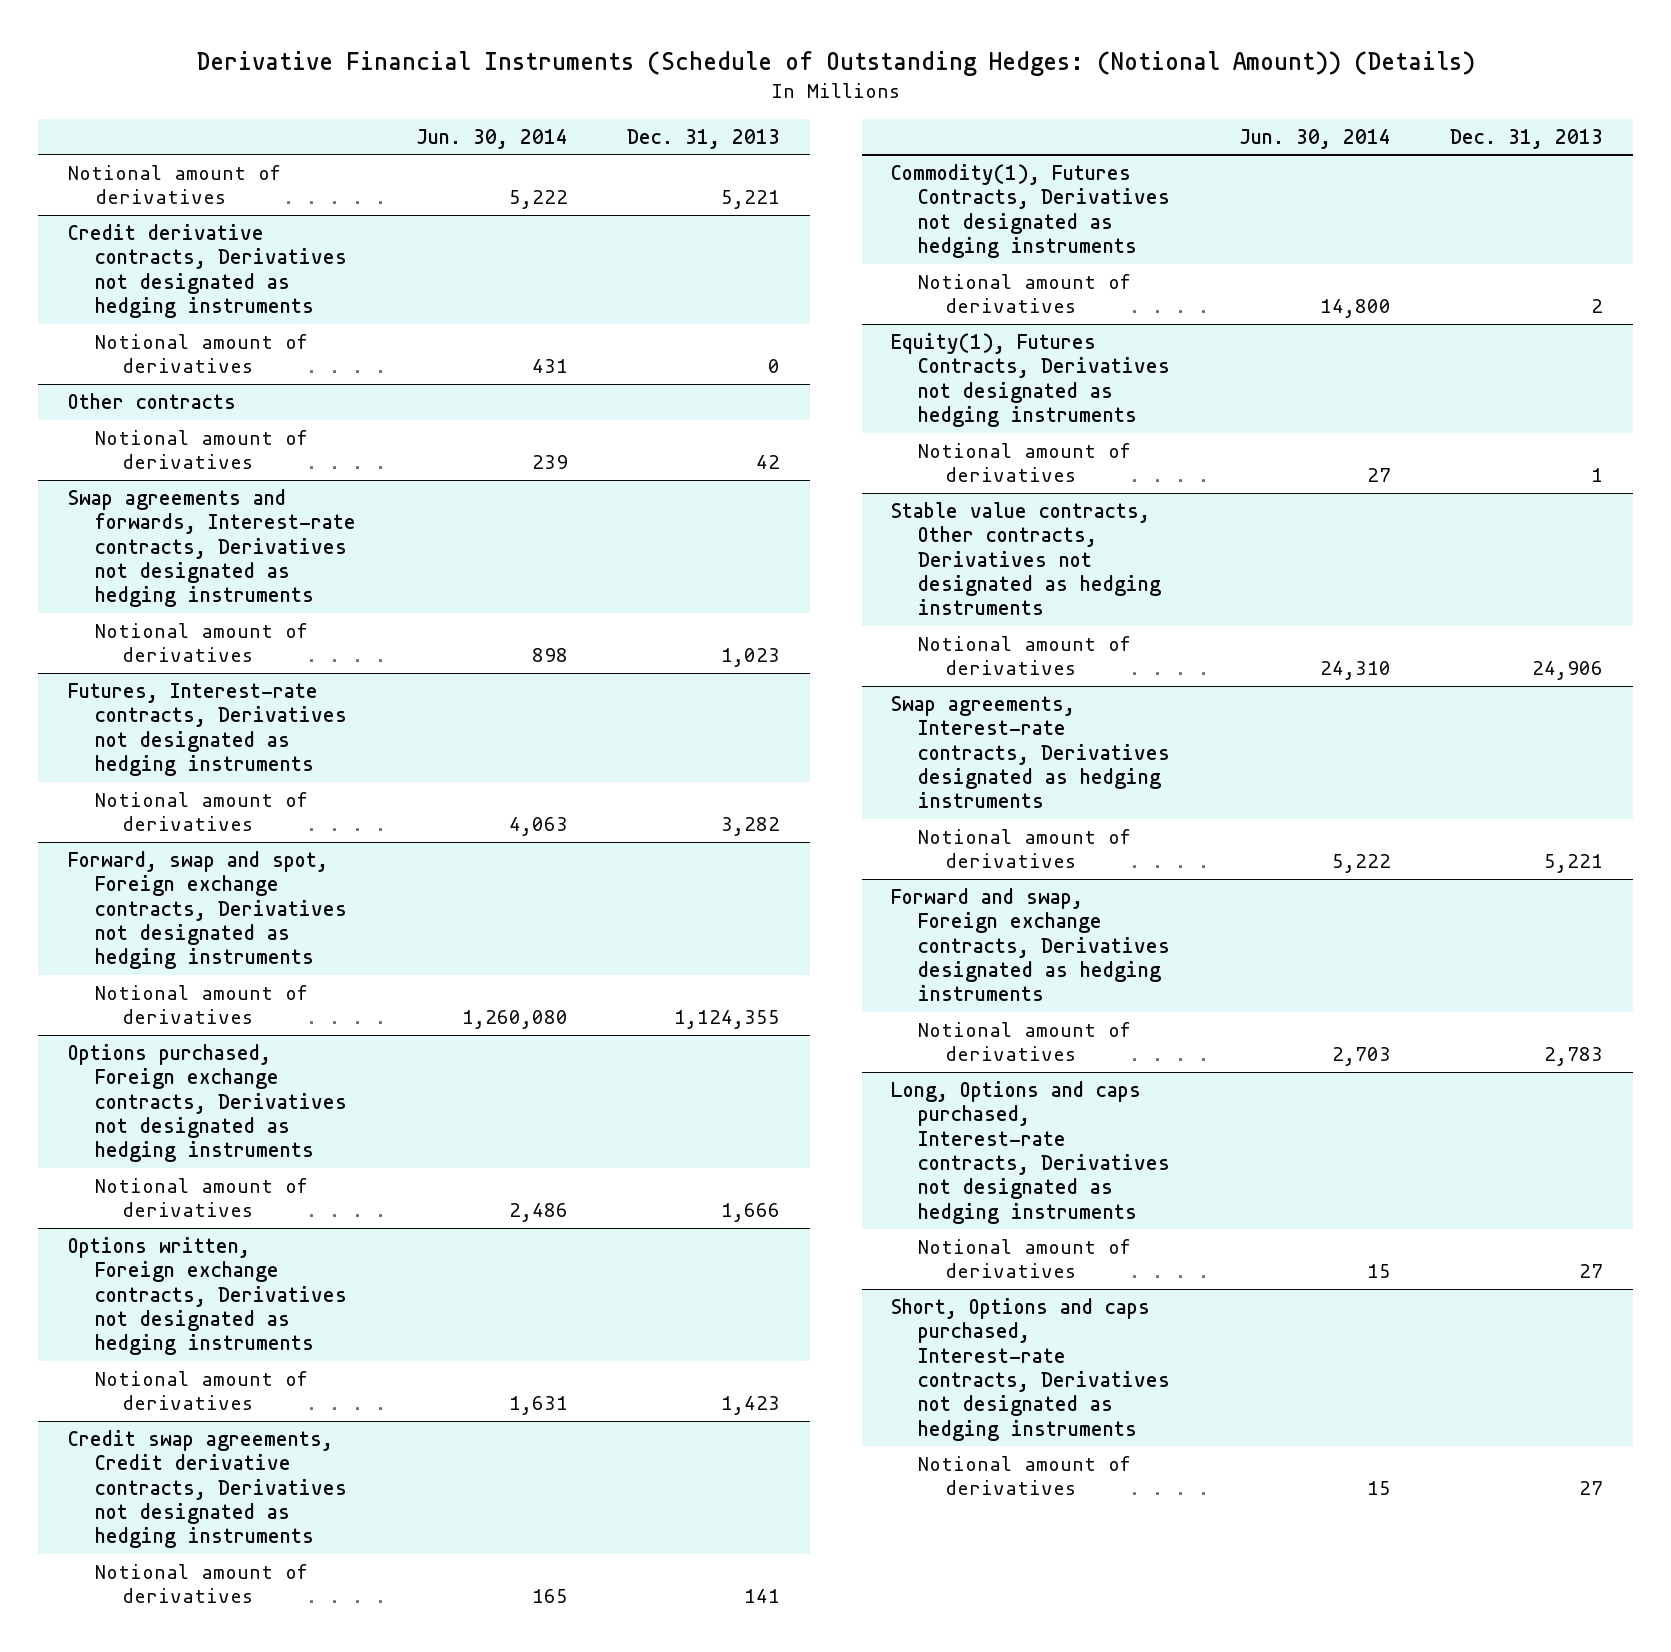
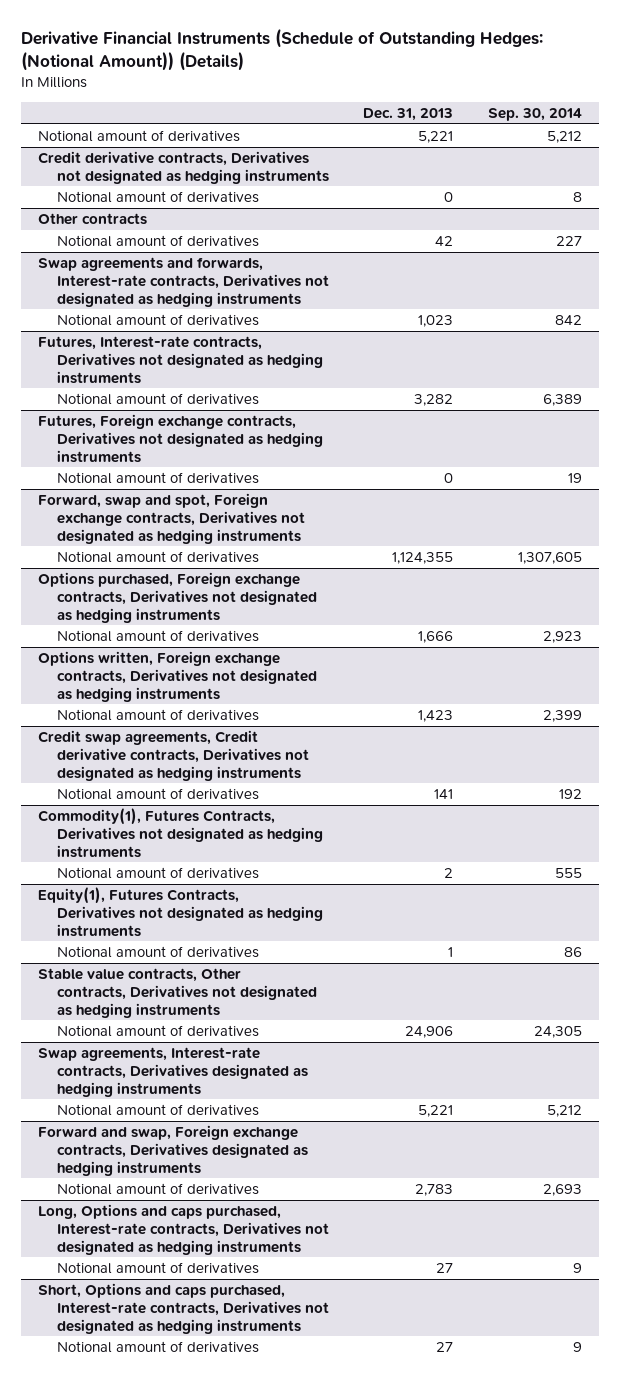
- | Jun. 30, 2014 | Dec. 31, 2013
+ | Dec. 31, 2013 | Sep. 30, 2014
+ Futures, Foreign exchange contracts, Derivatives not designated as hedging instruments
+ Notional amount of derivatives | 0 | 19

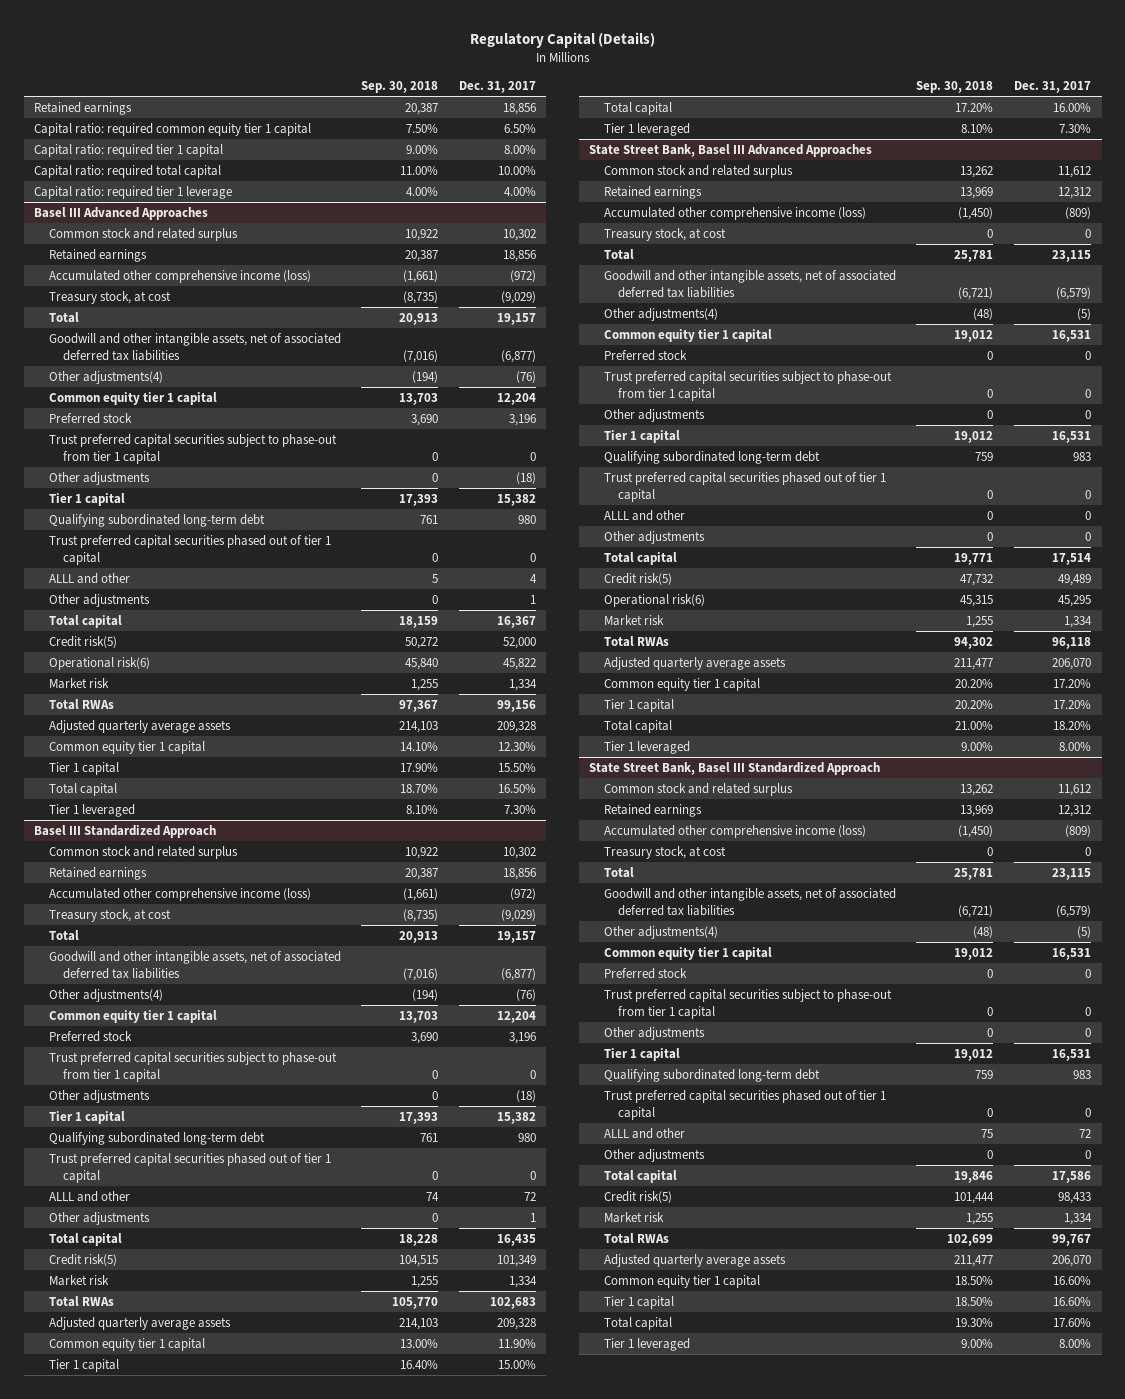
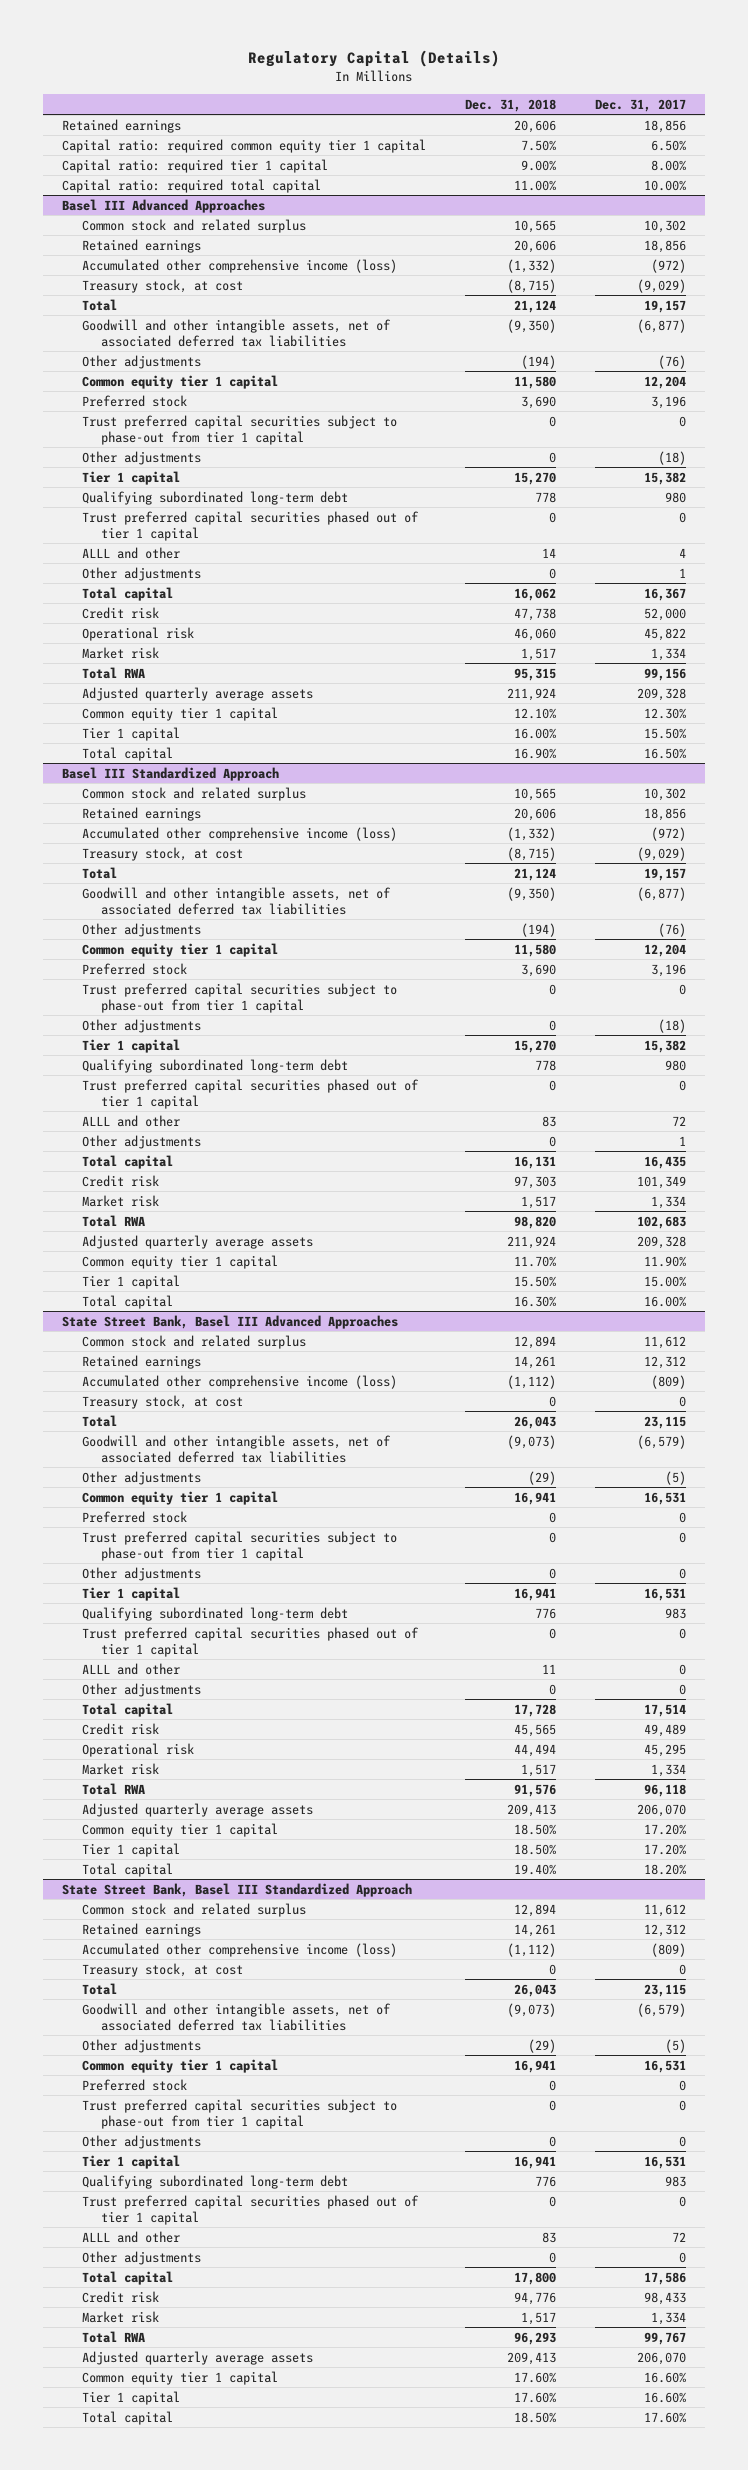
- | Sep. 30, 2018 | Dec. 31, 2017
+ | Dec. 31, 2018 | Dec. 31, 2017
- Capital ratio: required tier 1 leverage | 4.00% | 4.00%
@ Basel III Advanced Approaches
- Other adjustments(4) | (194) | (76)
+ Other adjustments | (194) | (76)
- Credit risk(5) | 50,272 | 52,000
- Operational risk(6) | 45,840 | 45,822
+ Credit risk | 47,738 | 52,000
+ Operational risk | 46,060 | 45,822
- Total RWAs | 97,367 | 99,156
+ Total RWA | 95,315 | 99,156
- Tier 1 leveraged | 8.10% | 7.30%
@ Basel III Standardized Approach
- Other adjustments(4) | (194) | (76)
+ Other adjustments | (194) | (76)
- Credit risk(5) | 104,515 | 101,349
+ Credit risk | 97,303 | 101,349
- Total RWAs | 105,770 | 102,683
+ Total RWA | 98,820 | 102,683
- Tier 1 leveraged | 8.10% | 7.30%
@ State Street Bank, Basel III Advanced Approaches
- Other adjustments(4) | (48) | (5)
+ Other adjustments | (29) | (5)
- Credit risk(5) | 47,732 | 49,489
- Operational risk(6) | 45,315 | 45,295
+ Credit risk | 45,565 | 49,489
+ Operational risk | 44,494 | 45,295
- Total RWAs | 94,302 | 96,118
+ Total RWA | 91,576 | 96,118
- Tier 1 leveraged | 9.00% | 8.00%
@ State Street Bank, Basel III Standardized Approach
- Other adjustments(4) | (48) | (5)
+ Other adjustments | (29) | (5)
- Credit risk(5) | 101,444 | 98,433
+ Credit risk | 94,776 | 98,433
- Total RWAs | 102,699 | 99,767
+ Total RWA | 96,293 | 99,767
- Tier 1 leveraged | 9.00% | 8.00%

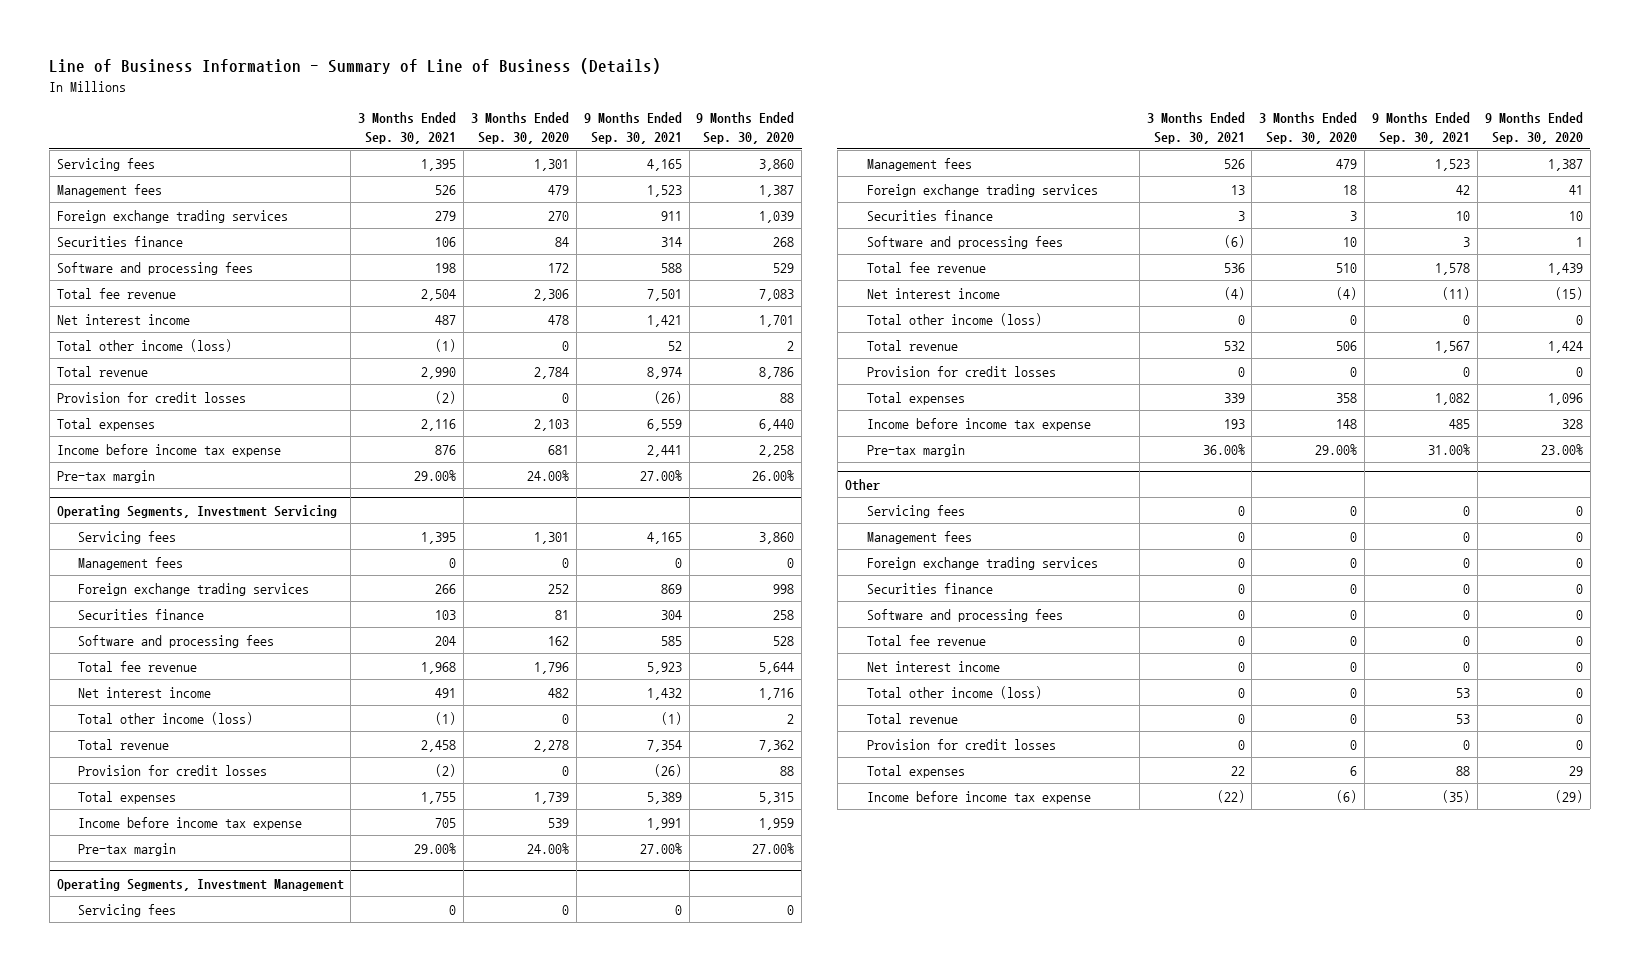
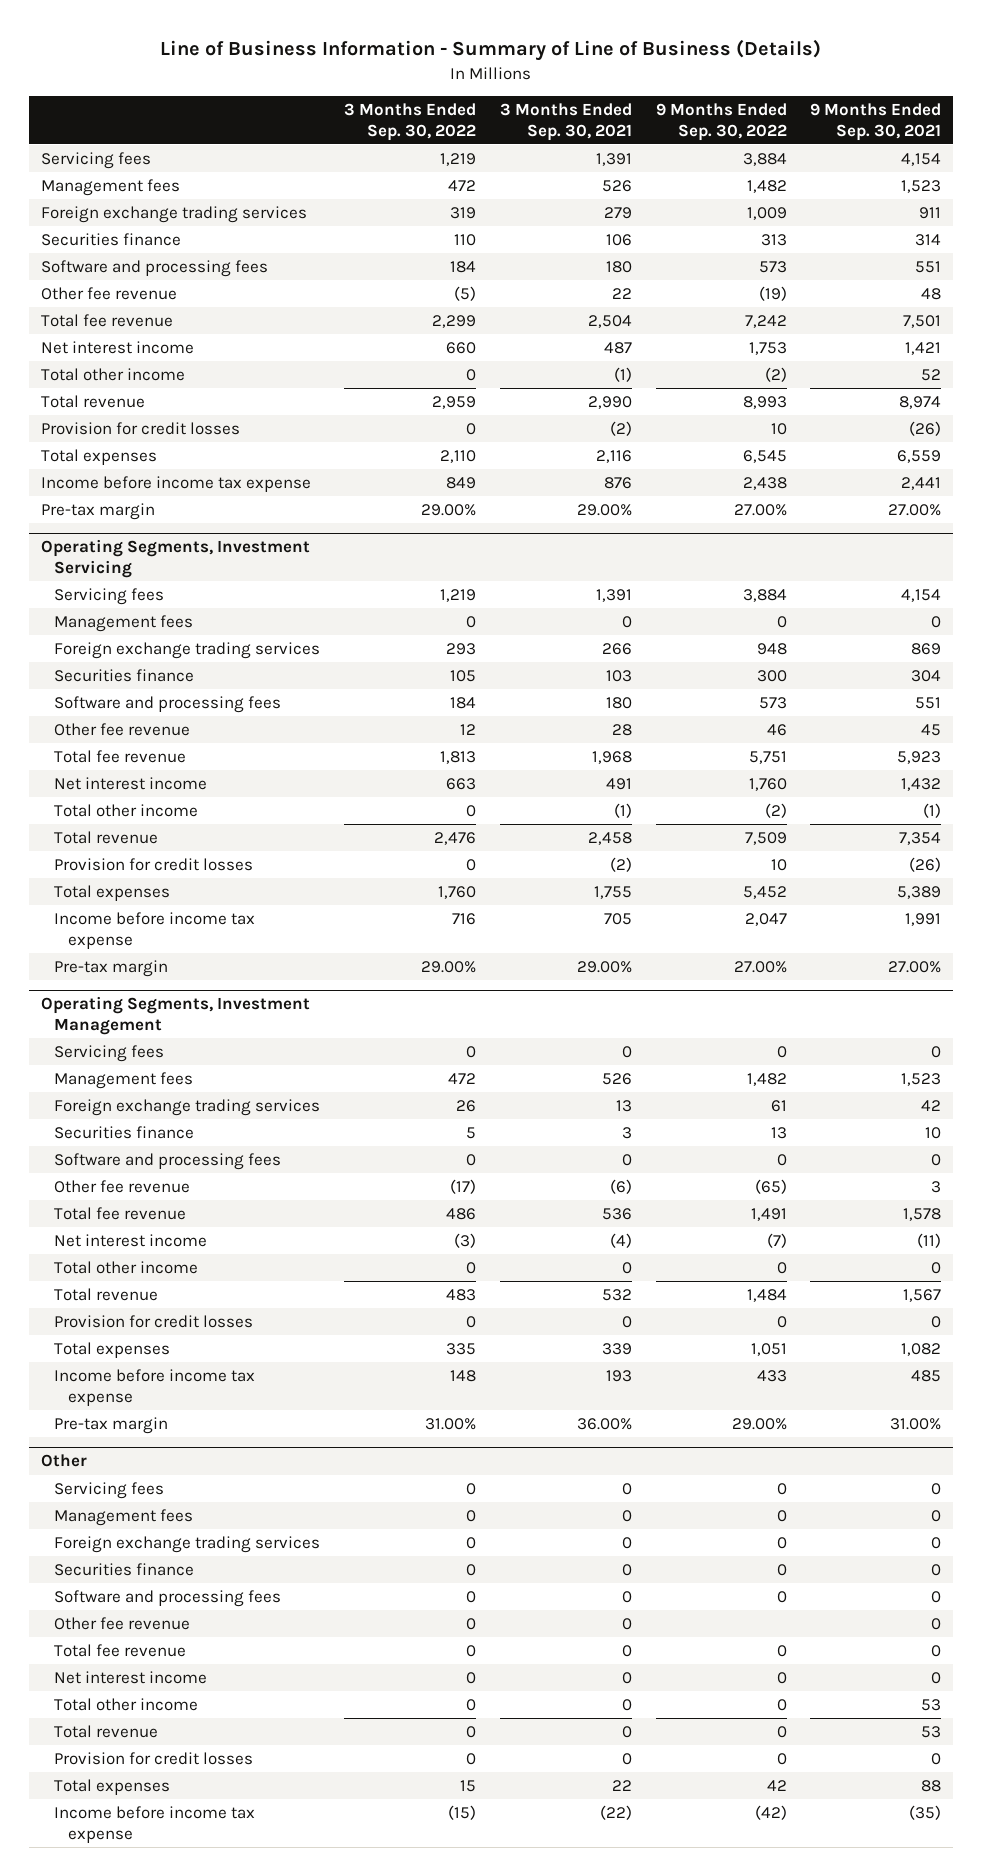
- | 3 Months Ended Sep. 30, 2021 | 3 Months Ended Sep. 30, 2020 | 9 Months Ended Sep. 30, 2021 | 9 Months Ended Sep. 30, 2020
+ | 3 Months Ended Sep. 30, 2022 | 3 Months Ended Sep. 30, 2021 | 9 Months Ended Sep. 30, 2022 | 9 Months Ended Sep. 30, 2021
- Servicing fees | 1,395 | 1,301 | 4,165 | 3,860
+ Servicing fees | 1,219 | 1,391 | 3,884 | 4,154
- Software and processing fees | 198 | 172 | 588 | 529
+ Software and processing fees | 184 | 180 | 573 | 551
+ Other fee revenue | (5) | 22 | (19) | 48
- Total other income (loss) | (1) | 0 | 52 | 2
+ Total other income | 0 | (1) | (2) | 52
@ Operating Segments, Investment Servicing
- Servicing fees | 1,395 | 1,301 | 4,165 | 3,860
+ Servicing fees | 1,219 | 1,391 | 3,884 | 4,154
- Software and processing fees | 204 | 162 | 585 | 528
+ Software and processing fees | 184 | 180 | 573 | 551
+ Other fee revenue | 12 | 28 | 46 | 45
- Total other income (loss) | (1) | 0 | (1) | 2
+ Total other income | 0 | (1) | (2) | (1)
@ Operating Segments, Investment Management
- Software and processing fees | (6) | 10 | 3 | 1
+ Software and processing fees | 0 | 0 | 0 | 0
+ Other fee revenue | (17) | (6) | (65) | 3
- Total other income (loss) | 0 | 0 | 0 | 0
+ Total other income | 0 | 0 | 0 | 0
@ Other
+ Other fee revenue | 0 | 0 | | 0
- Total other income (loss) | 0 | 0 | 53 | 0
+ Total other income | 0 | 0 | 0 | 53

